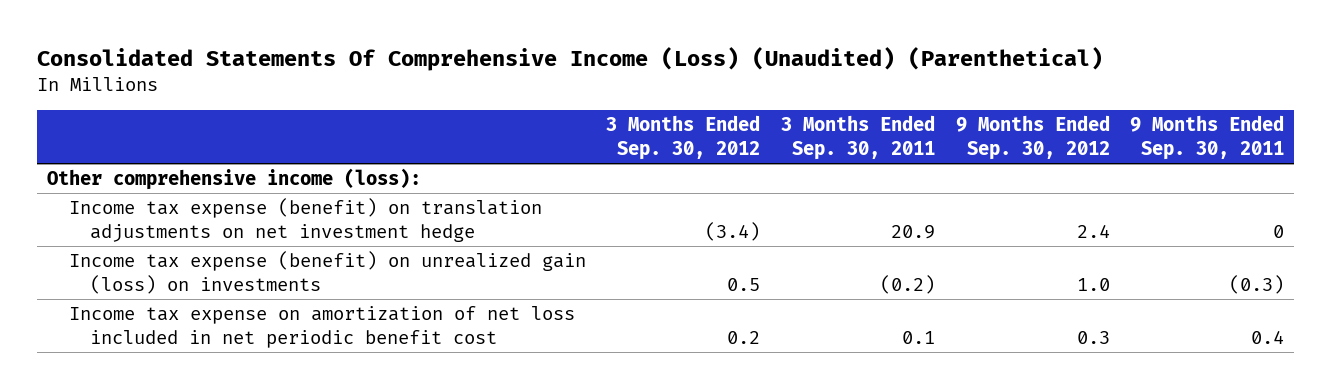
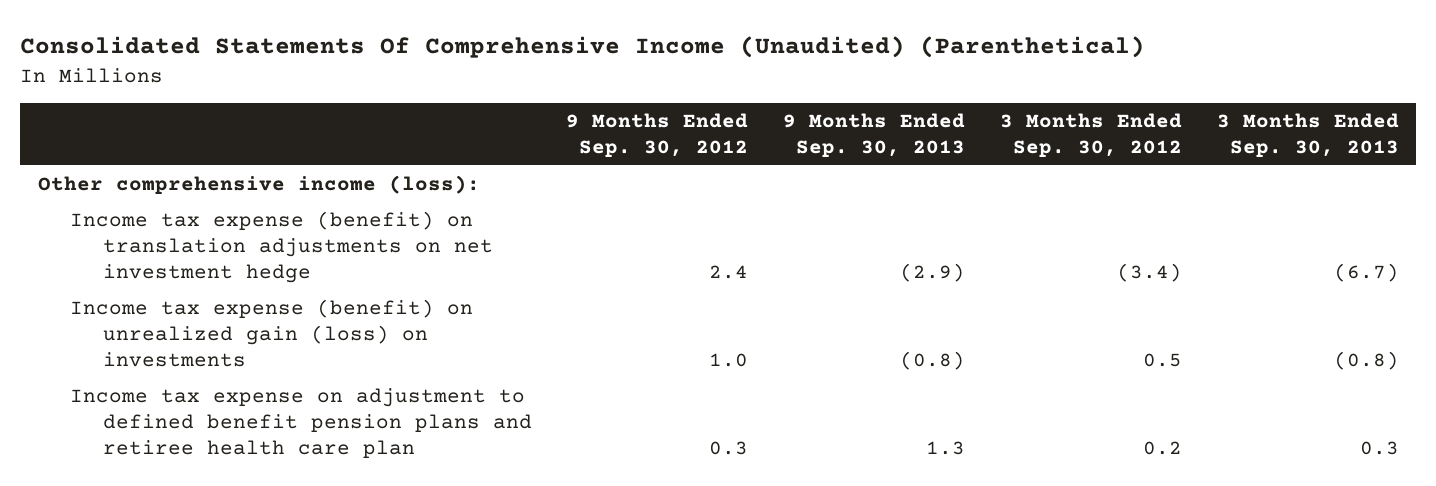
- Consolidated Statements Of Comprehensive Income (Loss) (Unaudited) (Parenthetical)
+ Consolidated Statements Of Comprehensive Income (Unaudited) (Parenthetical)
- | 3 Months Ended Sep. 30, 2012 | 3 Months Ended Sep. 30, 2011 | 9 Months Ended Sep. 30, 2012 | 9 Months Ended Sep. 30, 2011
+ | 9 Months Ended Sep. 30, 2012 | 9 Months Ended Sep. 30, 2013 | 3 Months Ended Sep. 30, 2012 | 3 Months Ended Sep. 30, 2013
- Income tax expense on amortization of net loss included in net periodic benefit cost | 0.2 | 0.1 | 0.3 | 0.4
+ Income tax expense on adjustment to defined benefit pension plans and retiree health care plan | 0.3 | 1.3 | 0.2 | 0.3

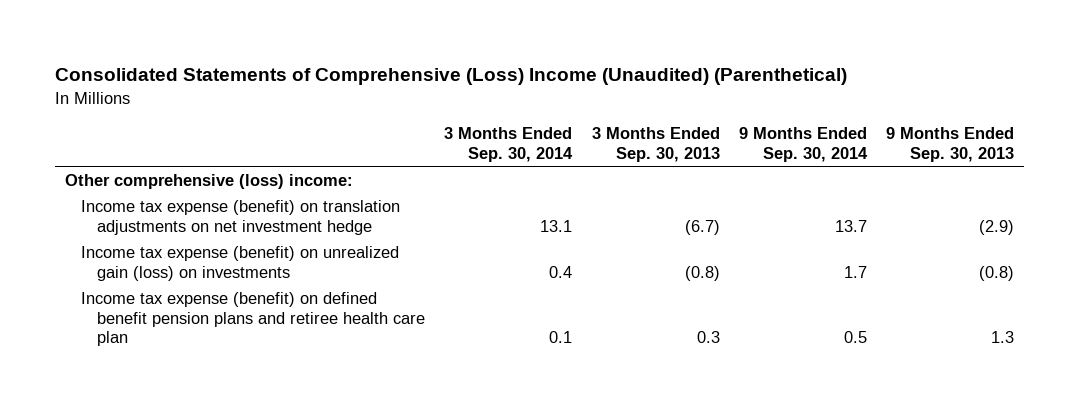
- Consolidated Statements Of Comprehensive Income (Unaudited) (Parenthetical)
+ Consolidated Statements of Comprehensive (Loss) Income (Unaudited) (Parenthetical)
- | 9 Months Ended Sep. 30, 2012 | 9 Months Ended Sep. 30, 2013 | 3 Months Ended Sep. 30, 2012 | 3 Months Ended Sep. 30, 2013
+ | 3 Months Ended Sep. 30, 2014 | 3 Months Ended Sep. 30, 2013 | 9 Months Ended Sep. 30, 2014 | 9 Months Ended Sep. 30, 2013
- Other comprehensive income (loss):
+ Other comprehensive (loss) income:
- Income tax expense on adjustment to defined benefit pension plans and retiree health care plan | 0.3 | 1.3 | 0.2 | 0.3
+ Income tax expense (benefit) on defined benefit pension plans and retiree health care plan | 0.1 | 0.3 | 0.5 | 1.3

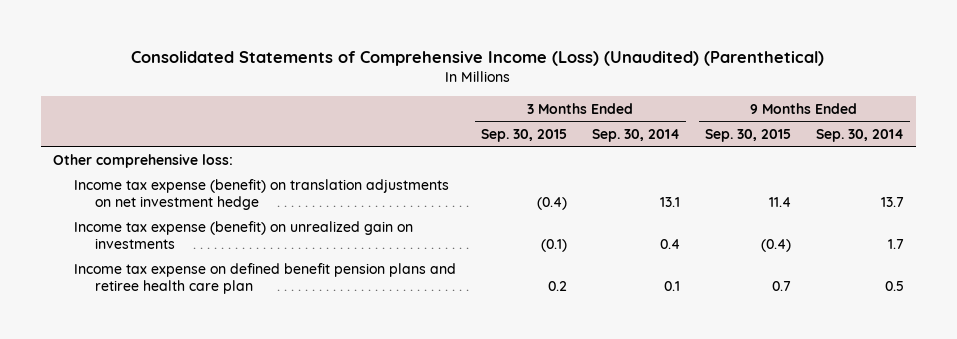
- Consolidated Statements of Comprehensive (Loss) Income (Unaudited) (Parenthetical)
+ Consolidated Statements of Comprehensive Income (Loss) (Unaudited) (Parenthetical)
- | 3 Months Ended Sep. 30, 2014 | 3 Months Ended Sep. 30, 2013 | 9 Months Ended Sep. 30, 2014 | 9 Months Ended Sep. 30, 2013
+ | 3 Months Ended Sep. 30, 2015 | 3 Months Ended Sep. 30, 2014 | 9 Months Ended Sep. 30, 2015 | 9 Months Ended Sep. 30, 2014
- Other comprehensive (loss) income:
+ Other comprehensive loss:
- Income tax expense (benefit) on unrealized gain (loss) on investments | 0.4 | (0.8) | 1.7 | (0.8)
- Income tax expense (benefit) on defined benefit pension plans and retiree health care plan | 0.1 | 0.3 | 0.5 | 1.3
+ Income tax expense (benefit) on unrealized gain on investments | (0.1) | 0.4 | (0.4) | 1.7
+ Income tax expense on defined benefit pension plans and retiree health care plan | 0.2 | 0.1 | 0.7 | 0.5

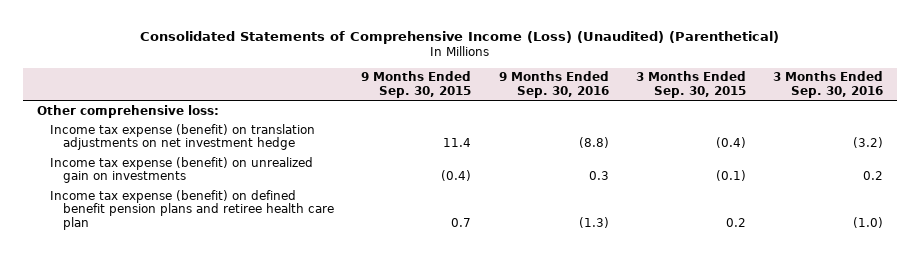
- | 3 Months Ended Sep. 30, 2015 | 3 Months Ended Sep. 30, 2014 | 9 Months Ended Sep. 30, 2015 | 9 Months Ended Sep. 30, 2014
+ | 9 Months Ended Sep. 30, 2015 | 9 Months Ended Sep. 30, 2016 | 3 Months Ended Sep. 30, 2015 | 3 Months Ended Sep. 30, 2016
- Income tax expense on defined benefit pension plans and retiree health care plan | 0.2 | 0.1 | 0.7 | 0.5
+ Income tax expense (benefit) on defined benefit pension plans and retiree health care plan | 0.7 | (1.3) | 0.2 | (1.0)

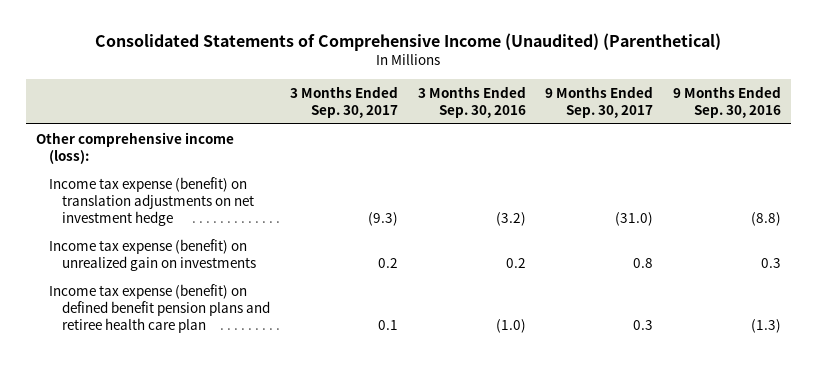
- Consolidated Statements of Comprehensive Income (Loss) (Unaudited) (Parenthetical)
+ Consolidated Statements of Comprehensive Income (Unaudited) (Parenthetical)
- | 9 Months Ended Sep. 30, 2015 | 9 Months Ended Sep. 30, 2016 | 3 Months Ended Sep. 30, 2015 | 3 Months Ended Sep. 30, 2016
+ | 3 Months Ended Sep. 30, 2017 | 3 Months Ended Sep. 30, 2016 | 9 Months Ended Sep. 30, 2017 | 9 Months Ended Sep. 30, 2016
- Other comprehensive loss:
+ Other comprehensive income (loss):

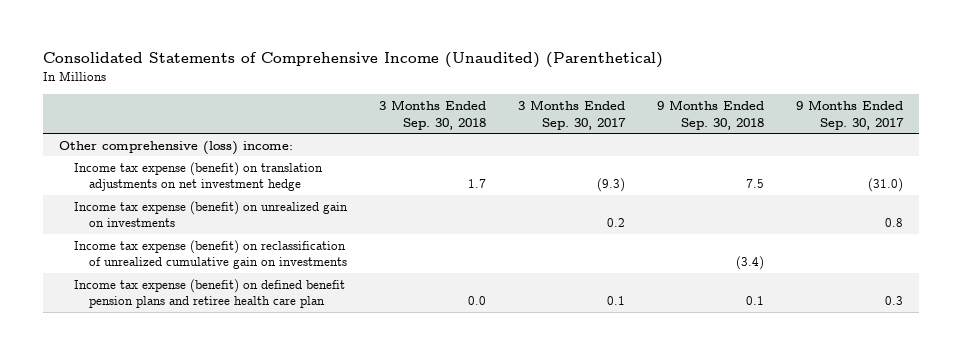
- | 3 Months Ended Sep. 30, 2017 | 3 Months Ended Sep. 30, 2016 | 9 Months Ended Sep. 30, 2017 | 9 Months Ended Sep. 30, 2016
+ | 3 Months Ended Sep. 30, 2018 | 3 Months Ended Sep. 30, 2017 | 9 Months Ended Sep. 30, 2018 | 9 Months Ended Sep. 30, 2017
- Other comprehensive income (loss):
+ Other comprehensive (loss) income:
+ Income tax expense (benefit) on reclassification of unrealized cumulative gain on investments | | | (3.4) |

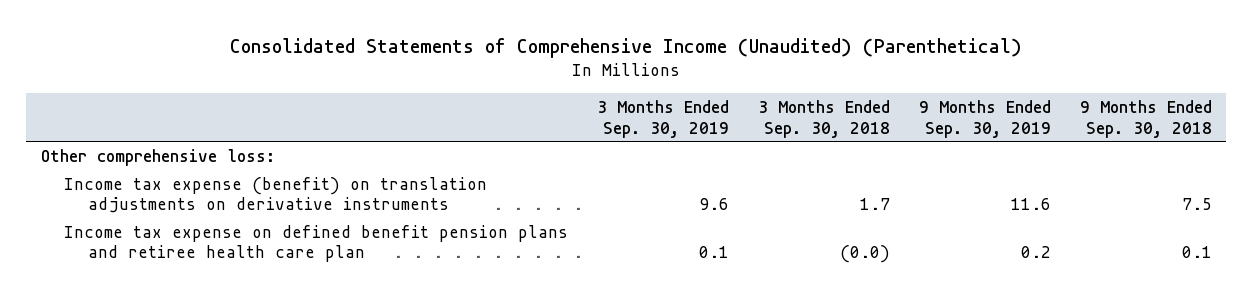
- | 3 Months Ended Sep. 30, 2018 | 3 Months Ended Sep. 30, 2017 | 9 Months Ended Sep. 30, 2018 | 9 Months Ended Sep. 30, 2017
+ | 3 Months Ended Sep. 30, 2019 | 3 Months Ended Sep. 30, 2018 | 9 Months Ended Sep. 30, 2019 | 9 Months Ended Sep. 30, 2018
- Other comprehensive (loss) income:
- Income tax expense (benefit) on translation adjustments on net investment hedge | 1.7 | (9.3) | 7.5 | (31.0)
- Income tax expense (benefit) on unrealized gain on investments | | 0.2 | | 0.8
- Income tax expense (benefit) on reclassification of unrealized cumulative gain on investments | | | (3.4) |
- Income tax expense (benefit) on defined benefit pension plans and retiree health care plan | 0.0 | 0.1 | 0.1 | 0.3
+ Other comprehensive loss:
+ Income tax expense (benefit) on translation adjustments on derivative instruments | 9.6 | 1.7 | 11.6 | 7.5
+ Income tax expense on defined benefit pension plans and retiree health care plan | 0.1 | (0.0) | 0.2 | 0.1

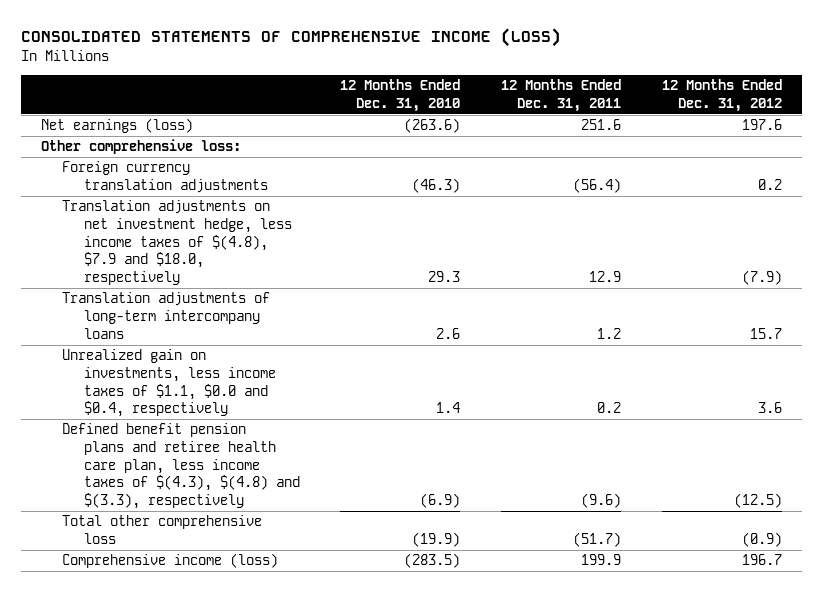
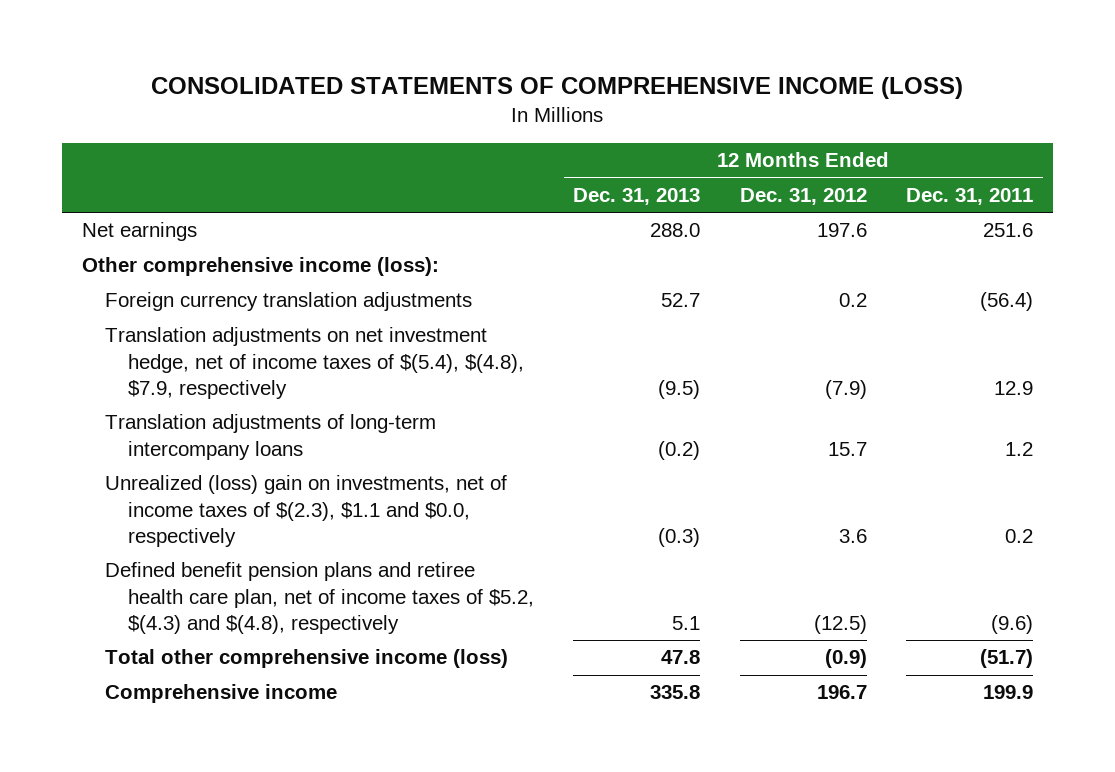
- | 12 Months Ended Dec. 31, 2010 | 12 Months Ended Dec. 31, 2011 | 12 Months Ended Dec. 31, 2012
+ | 12 Months Ended Dec. 31, 2013 | 12 Months Ended Dec. 31, 2012 | 12 Months Ended Dec. 31, 2011
- Net earnings (loss) | (263.6) | 251.6 | 197.6
- Other comprehensive loss:
+ Net earnings | 288.0 | 197.6 | 251.6
+ Other comprehensive income (loss):
- Translation adjustments on net investment hedge, less income taxes of $(4.8), $7.9 and $18.0, respectively | 29.3 | 12.9 | (7.9)
+ Translation adjustments on net investment hedge, net of income taxes of $(5.4), $(4.8), $7.9, respectively | (9.5) | (7.9) | 12.9
- Unrealized gain on investments, less income taxes of $1.1, $0.0 and $0.4, respectively | 1.4 | 0.2 | 3.6
- Defined benefit pension plans and retiree health care plan, less income taxes of $(4.3), $(4.8) and $(3.3), respectively | (6.9) | (9.6) | (12.5)
- Total other comprehensive loss | (19.9) | (51.7) | (0.9)
- Comprehensive income (loss) | (283.5) | 199.9 | 196.7
+ Unrealized (loss) gain on investments, net of income taxes of $(2.3), $1.1 and $0.0, respectively | (0.3) | 3.6 | 0.2
+ Defined benefit pension plans and retiree health care plan, net of income taxes of $5.2, $(4.3) and $(4.8), respectively | 5.1 | (12.5) | (9.6)
+ Total other comprehensive income (loss) | 47.8 | (0.9) | (51.7)
+ Comprehensive income | 335.8 | 196.7 | 199.9

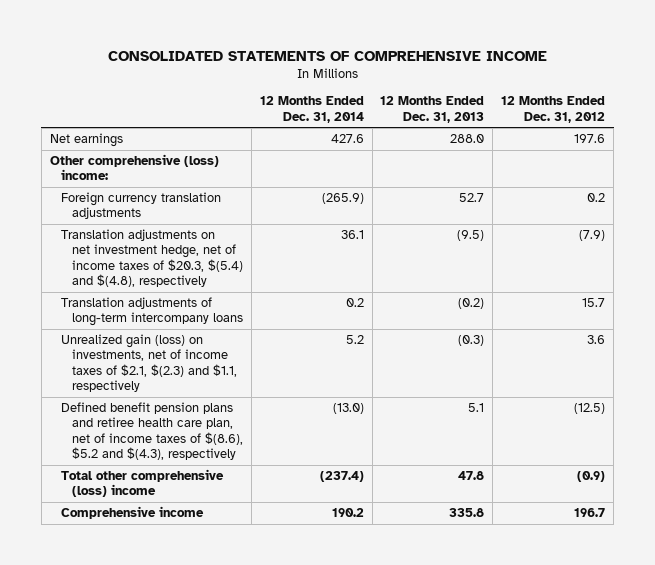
- CONSOLIDATED STATEMENTS OF COMPREHENSIVE INCOME (LOSS)
+ CONSOLIDATED STATEMENTS OF COMPREHENSIVE INCOME
- | 12 Months Ended Dec. 31, 2013 | 12 Months Ended Dec. 31, 2012 | 12 Months Ended Dec. 31, 2011
+ | 12 Months Ended Dec. 31, 2014 | 12 Months Ended Dec. 31, 2013 | 12 Months Ended Dec. 31, 2012
- Other comprehensive income (loss):
+ Other comprehensive (loss) income:
- Translation adjustments on net investment hedge, net of income taxes of $(5.4), $(4.8), $7.9, respectively | (9.5) | (7.9) | 12.9
+ Translation adjustments on net investment hedge, net of income taxes of $20.3, $(5.4) and $(4.8), respectively | 36.1 | (9.5) | (7.9)
- Unrealized (loss) gain on investments, net of income taxes of $(2.3), $1.1 and $0.0, respectively | (0.3) | 3.6 | 0.2
- Defined benefit pension plans and retiree health care plan, net of income taxes of $5.2, $(4.3) and $(4.8), respectively | 5.1 | (12.5) | (9.6)
- Total other comprehensive income (loss) | 47.8 | (0.9) | (51.7)
+ Unrealized gain (loss) on investments, net of income taxes of $2.1, $(2.3) and $1.1, respectively | 5.2 | (0.3) | 3.6
+ Defined benefit pension plans and retiree health care plan, net of income taxes of $(8.6), $5.2 and $(4.3), respectively | (13.0) | 5.1 | (12.5)
+ Total other comprehensive (loss) income | (237.4) | 47.8 | (0.9)

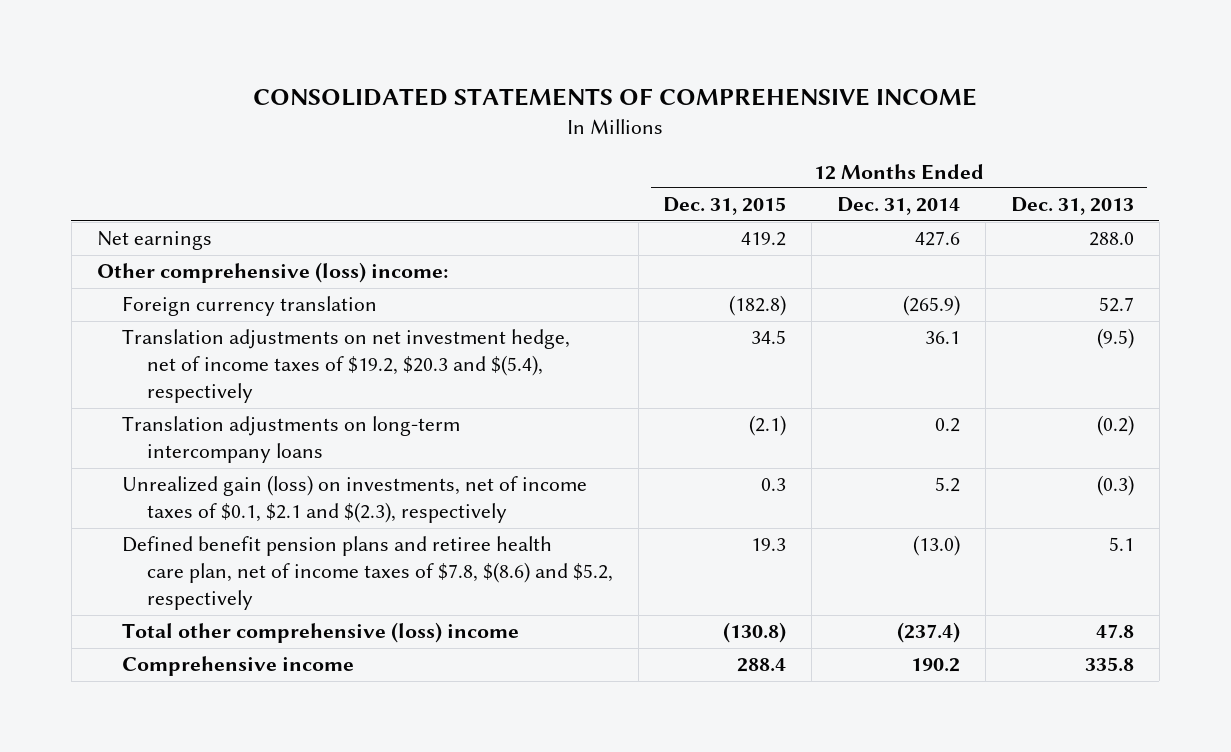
- | 12 Months Ended Dec. 31, 2014 | 12 Months Ended Dec. 31, 2013 | 12 Months Ended Dec. 31, 2012
+ | 12 Months Ended Dec. 31, 2015 | 12 Months Ended Dec. 31, 2014 | 12 Months Ended Dec. 31, 2013
- Foreign currency translation adjustments | (265.9) | 52.7 | 0.2
- Translation adjustments on net investment hedge, net of income taxes of $20.3, $(5.4) and $(4.8), respectively | 36.1 | (9.5) | (7.9)
- Translation adjustments of long-term intercompany loans | 0.2 | (0.2) | 15.7
- Unrealized gain (loss) on investments, net of income taxes of $2.1, $(2.3) and $1.1, respectively | 5.2 | (0.3) | 3.6
- Defined benefit pension plans and retiree health care plan, net of income taxes of $(8.6), $5.2 and $(4.3), respectively | (13.0) | 5.1 | (12.5)
+ Foreign currency translation | (182.8) | (265.9) | 52.7
+ Translation adjustments on net investment hedge, net of income taxes of $19.2, $20.3 and $(5.4), respectively | 34.5 | 36.1 | (9.5)
+ Translation adjustments on long-term intercompany loans | (2.1) | 0.2 | (0.2)
+ Unrealized gain (loss) on investments, net of income taxes of $0.1, $2.1 and $(2.3), respectively | 0.3 | 5.2 | (0.3)
+ Defined benefit pension plans and retiree health care plan, net of income taxes of $7.8, $(8.6) and $5.2, respectively | 19.3 | (13.0) | 5.1

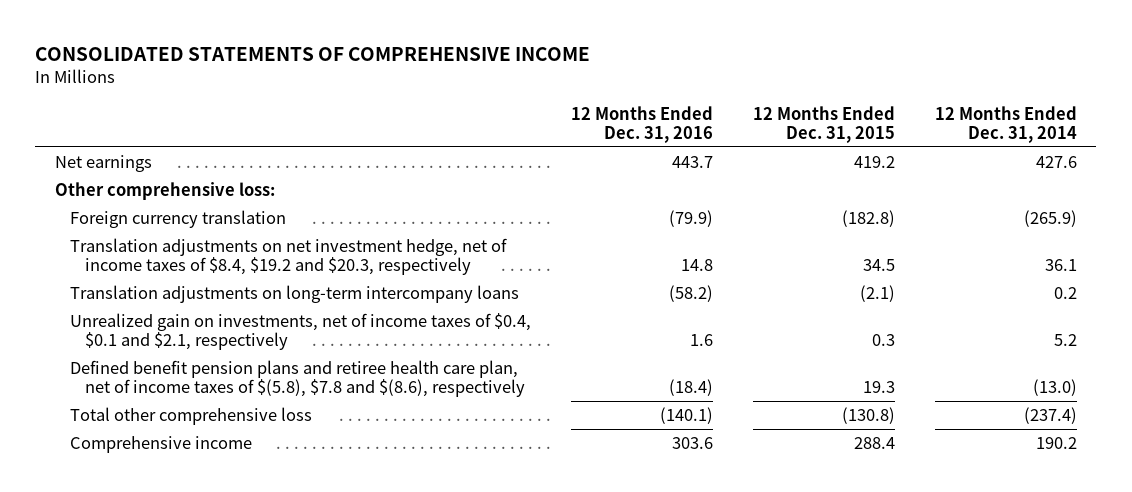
- | 12 Months Ended Dec. 31, 2015 | 12 Months Ended Dec. 31, 2014 | 12 Months Ended Dec. 31, 2013
+ | 12 Months Ended Dec. 31, 2016 | 12 Months Ended Dec. 31, 2015 | 12 Months Ended Dec. 31, 2014
- Other comprehensive (loss) income:
+ Other comprehensive loss:
- Translation adjustments on net investment hedge, net of income taxes of $19.2, $20.3 and $(5.4), respectively | 34.5 | 36.1 | (9.5)
+ Translation adjustments on net investment hedge, net of income taxes of $8.4, $19.2 and $20.3, respectively | 14.8 | 34.5 | 36.1
- Unrealized gain (loss) on investments, net of income taxes of $0.1, $2.1 and $(2.3), respectively | 0.3 | 5.2 | (0.3)
- Defined benefit pension plans and retiree health care plan, net of income taxes of $7.8, $(8.6) and $5.2, respectively | 19.3 | (13.0) | 5.1
- Total other comprehensive (loss) income | (130.8) | (237.4) | 47.8
+ Unrealized gain on investments, net of income taxes of $0.4, $0.1 and $2.1, respectively | 1.6 | 0.3 | 5.2
+ Defined benefit pension plans and retiree health care plan, net of income taxes of $(5.8), $7.8 and $(8.6), respectively | (18.4) | 19.3 | (13.0)
+ Total other comprehensive loss | (140.1) | (130.8) | (237.4)

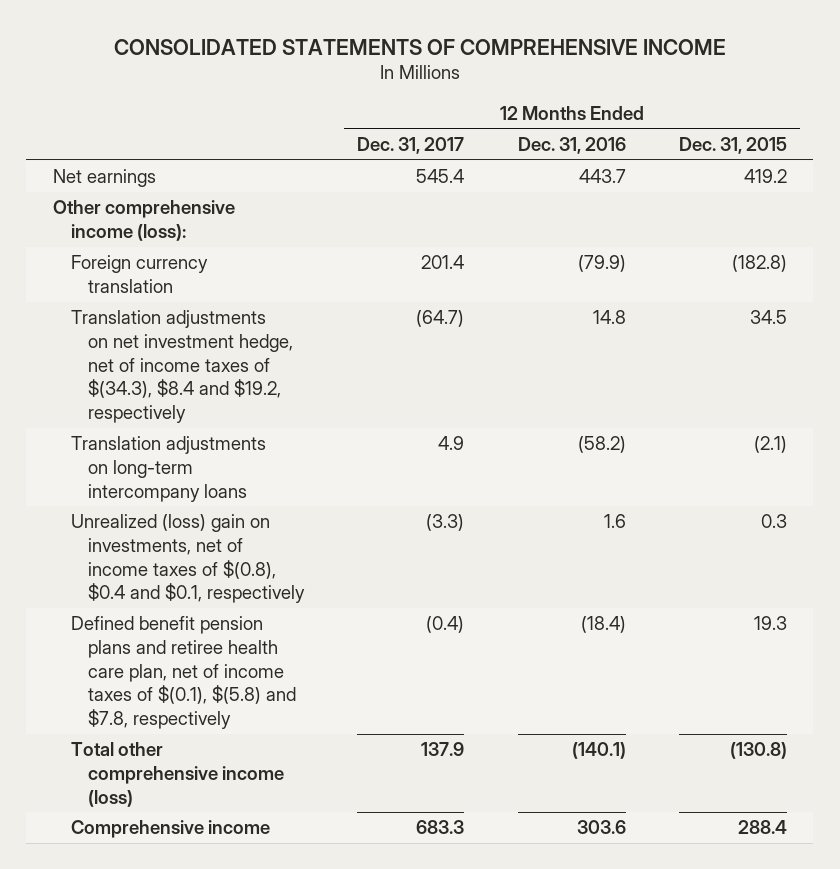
- | 12 Months Ended Dec. 31, 2016 | 12 Months Ended Dec. 31, 2015 | 12 Months Ended Dec. 31, 2014
+ | 12 Months Ended Dec. 31, 2017 | 12 Months Ended Dec. 31, 2016 | 12 Months Ended Dec. 31, 2015
- Other comprehensive loss:
+ Other comprehensive income (loss):
- Translation adjustments on net investment hedge, net of income taxes of $8.4, $19.2 and $20.3, respectively | 14.8 | 34.5 | 36.1
+ Translation adjustments on net investment hedge, net of income taxes of $(34.3), $8.4 and $19.2, respectively | (64.7) | 14.8 | 34.5
- Unrealized gain on investments, net of income taxes of $0.4, $0.1 and $2.1, respectively | 1.6 | 0.3 | 5.2
- Defined benefit pension plans and retiree health care plan, net of income taxes of $(5.8), $7.8 and $(8.6), respectively | (18.4) | 19.3 | (13.0)
- Total other comprehensive loss | (140.1) | (130.8) | (237.4)
+ Unrealized (loss) gain on investments, net of income taxes of $(0.8), $0.4 and $0.1, respectively | (3.3) | 1.6 | 0.3
+ Defined benefit pension plans and retiree health care plan, net of income taxes of $(0.1), $(5.8) and $7.8, respectively | (0.4) | (18.4) | 19.3
+ Total other comprehensive income (loss) | 137.9 | (140.1) | (130.8)

